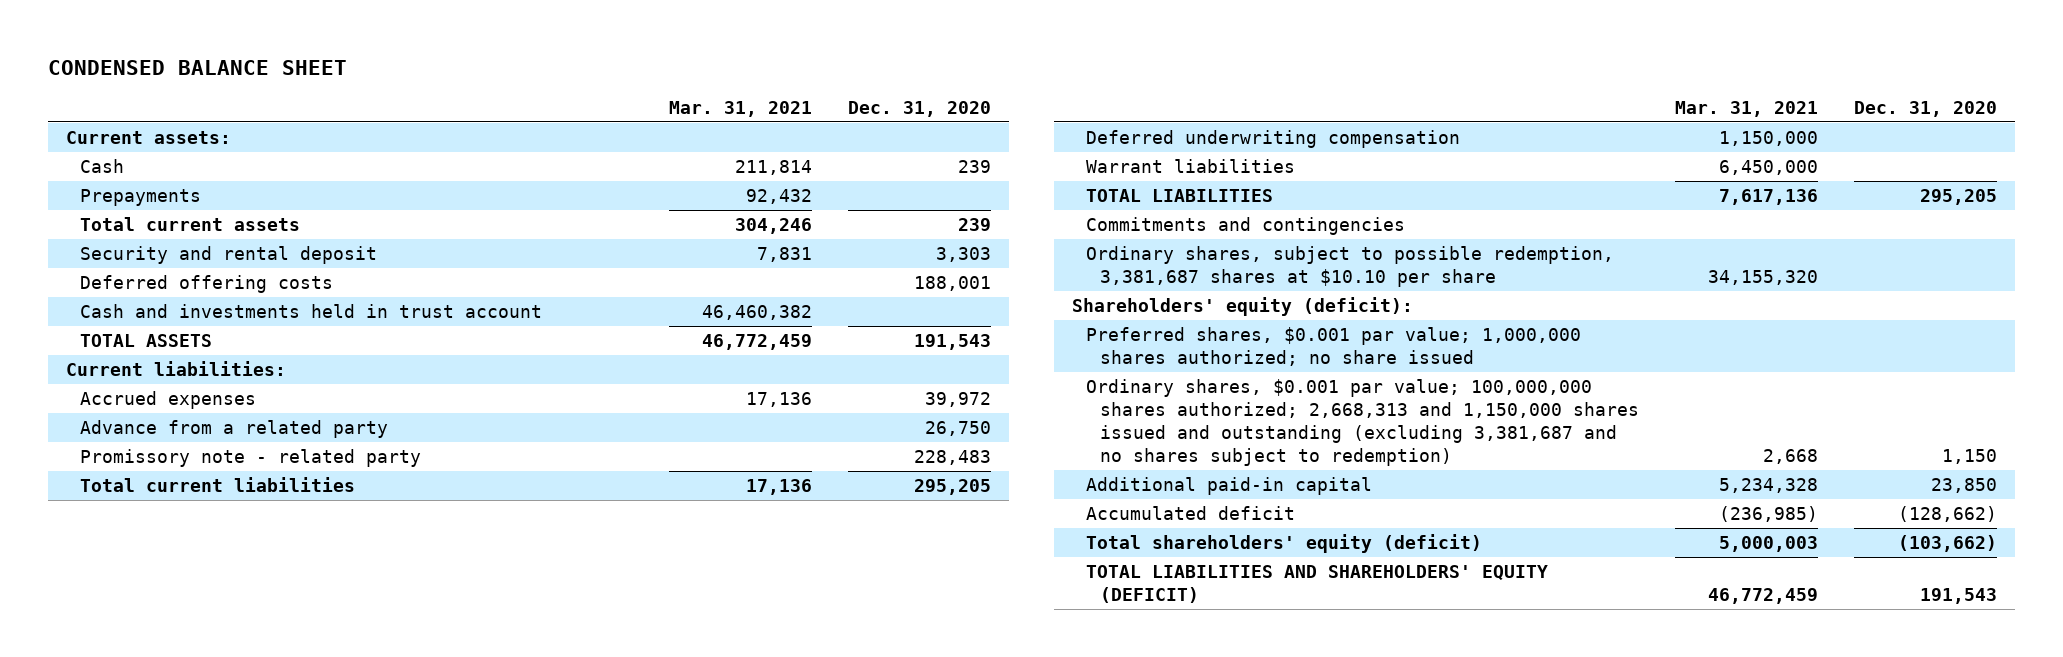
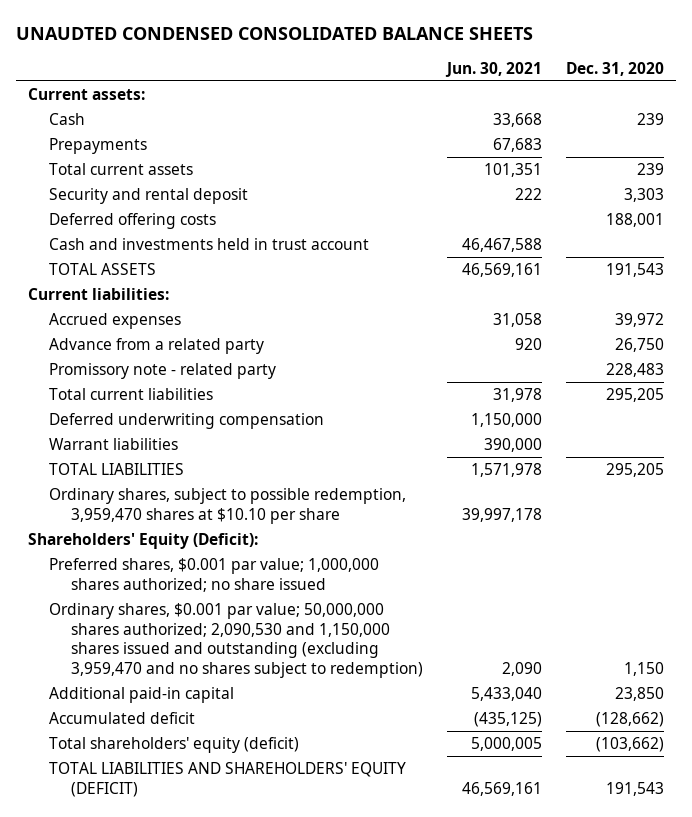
- CONDENSED BALANCE SHEET
+ UNAUDTED CONDENSED CONSOLIDATED BALANCE SHEETS
- | Mar. 31, 2021 | Dec. 31, 2020
+ | Jun. 30, 2021 | Dec. 31, 2020
- Commitments and contingencies
- Ordinary shares, subject to possible redemption, 3,381,687 shares at $10.10 per share | 34,155,320 |
- Shareholders' equity (deficit):
+ Ordinary shares, subject to possible redemption, 3,959,470 shares at $10.10 per share | 39,997,178 |
+ Shareholders' Equity (Deficit):
- Ordinary shares, $0.001 par value; 100,000,000 shares authorized; 2,668,313 and 1,150,000 shares issued and outstanding (excluding 3,381,687 and no shares subject to redemption) | 2,668 | 1,150
+ Ordinary shares, $0.001 par value; 50,000,000 shares authorized; 2,090,530 and 1,150,000 shares issued and outstanding (excluding 3,959,470 and no shares subject to redemption) | 2,090 | 1,150

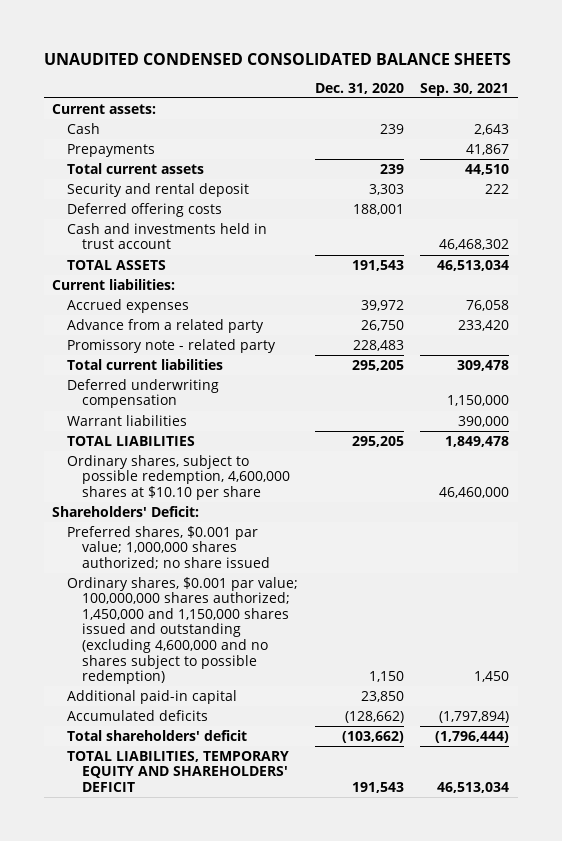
- UNAUDTED CONDENSED CONSOLIDATED BALANCE SHEETS
+ UNAUDITED CONDENSED CONSOLIDATED BALANCE SHEETS
- | Jun. 30, 2021 | Dec. 31, 2020
+ | Dec. 31, 2020 | Sep. 30, 2021
- Ordinary shares, subject to possible redemption, 3,959,470 shares at $10.10 per share | 39,997,178 |
- Shareholders' Equity (Deficit):
+ Ordinary shares, subject to possible redemption, 4,600,000 shares at $10.10 per share | | 46,460,000
+ Shareholders' Deficit:
- Ordinary shares, $0.001 par value; 50,000,000 shares authorized; 2,090,530 and 1,150,000 shares issued and outstanding (excluding 3,959,470 and no shares subject to redemption) | 2,090 | 1,150
+ Ordinary shares, $0.001 par value; 100,000,000 shares authorized; 1,450,000 and 1,150,000 shares issued and outstanding (excluding 4,600,000 and no shares subject to possible redemption) | 1,150 | 1,450
- Accumulated deficit | (435,125) | (128,662)
- Total shareholders' equity (deficit) | 5,000,005 | (103,662)
- TOTAL LIABILITIES AND SHAREHOLDERS' EQUITY (DEFICIT) | 46,569,161 | 191,543
+ Accumulated deficits | (128,662) | (1,797,894)
+ Total shareholders' deficit | (103,662) | (1,796,444)
+ TOTAL LIABILITIES, TEMPORARY EQUITY AND SHAREHOLDERS' DEFICIT | 191,543 | 46,513,034

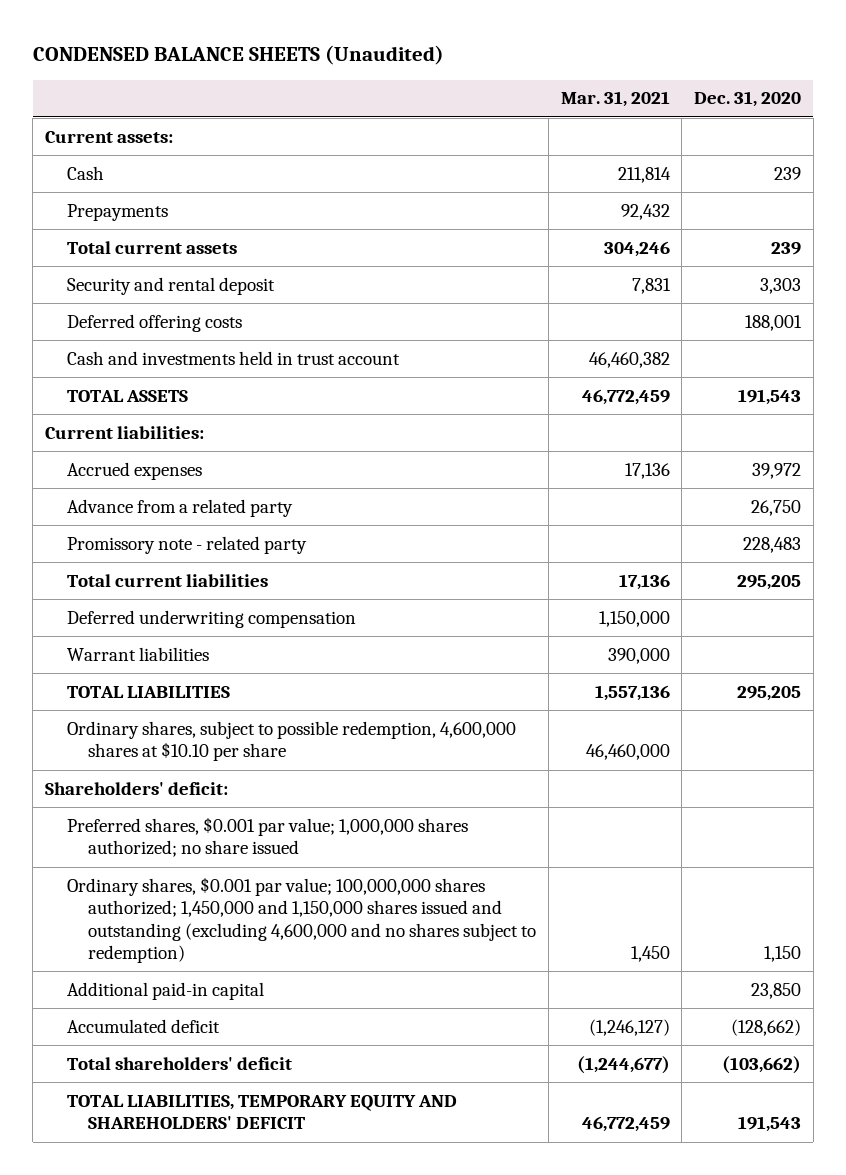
- UNAUDITED CONDENSED CONSOLIDATED BALANCE SHEETS
+ CONDENSED BALANCE SHEETS (Unaudited)
- | Dec. 31, 2020 | Sep. 30, 2021
+ | Mar. 31, 2021 | Dec. 31, 2020
- Shareholders' Deficit:
+ Shareholders' deficit:
- Ordinary shares, $0.001 par value; 100,000,000 shares authorized; 1,450,000 and 1,150,000 shares issued and outstanding (excluding 4,600,000 and no shares subject to possible redemption) | 1,150 | 1,450
+ Ordinary shares, $0.001 par value; 100,000,000 shares authorized; 1,450,000 and 1,150,000 shares issued and outstanding (excluding 4,600,000 and no shares subject to redemption) | 1,450 | 1,150
- Accumulated deficits | (128,662) | (1,797,894)
+ Accumulated deficit | (1,246,127) | (128,662)

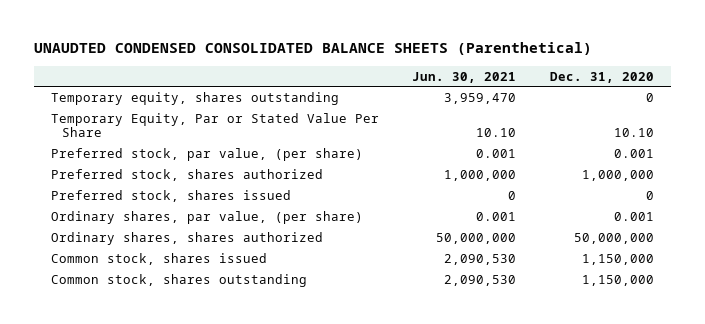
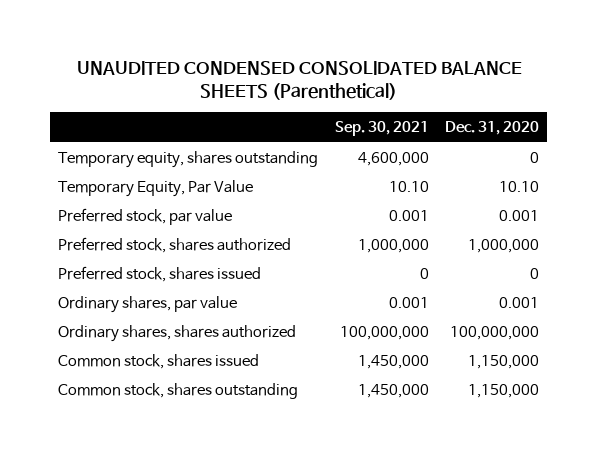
- UNAUDTED CONDENSED CONSOLIDATED BALANCE SHEETS (Parenthetical)
+ UNAUDITED CONDENSED CONSOLIDATED BALANCE SHEETS (Parenthetical)
- | Jun. 30, 2021 | Dec. 31, 2020
+ | Sep. 30, 2021 | Dec. 31, 2020
- Temporary Equity, Par or Stated Value Per Share | 10.10 | 10.10
- Preferred stock, par value, (per share) | 0.001 | 0.001
+ Temporary Equity, Par Value | 10.10 | 10.10
+ Preferred stock, par value | 0.001 | 0.001
- Ordinary shares, par value, (per share) | 0.001 | 0.001
- Ordinary shares, shares authorized | 50,000,000 | 50,000,000
+ Ordinary shares, par value | 0.001 | 0.001
+ Ordinary shares, shares authorized | 100,000,000 | 100,000,000

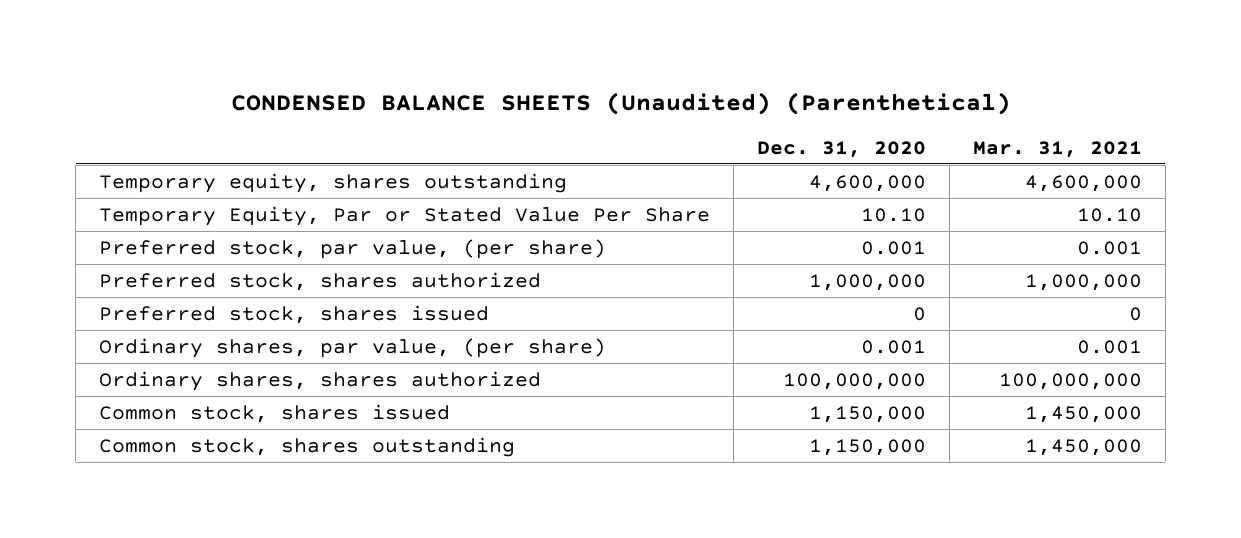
- UNAUDITED CONDENSED CONSOLIDATED BALANCE SHEETS (Parenthetical)
+ CONDENSED BALANCE SHEETS (Unaudited) (Parenthetical)
- | Sep. 30, 2021 | Dec. 31, 2020
+ | Dec. 31, 2020 | Mar. 31, 2021
- Temporary equity, shares outstanding | 4,600,000 | 0
- Temporary Equity, Par Value | 10.10 | 10.10
- Preferred stock, par value | 0.001 | 0.001
+ Temporary equity, shares outstanding | 4,600,000 | 4,600,000
+ Temporary Equity, Par or Stated Value Per Share | 10.10 | 10.10
+ Preferred stock, par value, (per share) | 0.001 | 0.001
- Ordinary shares, par value | 0.001 | 0.001
+ Ordinary shares, par value, (per share) | 0.001 | 0.001

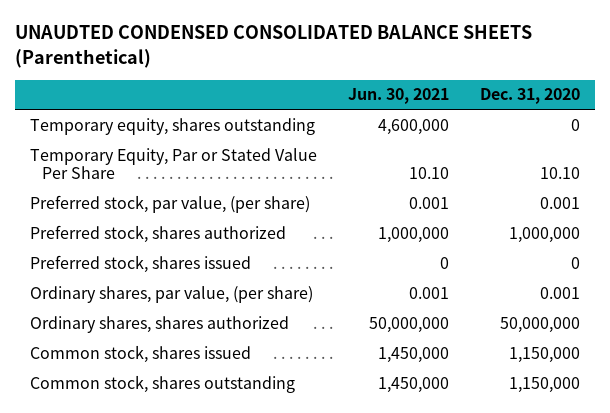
- CONDENSED BALANCE SHEETS (Unaudited) (Parenthetical)
+ UNAUDTED CONDENSED CONSOLIDATED BALANCE SHEETS (Parenthetical)
- | Dec. 31, 2020 | Mar. 31, 2021
+ | Jun. 30, 2021 | Dec. 31, 2020
- Temporary equity, shares outstanding | 4,600,000 | 4,600,000
+ Temporary equity, shares outstanding | 4,600,000 | 0
- Ordinary shares, shares authorized | 100,000,000 | 100,000,000
+ Ordinary shares, shares authorized | 50,000,000 | 50,000,000

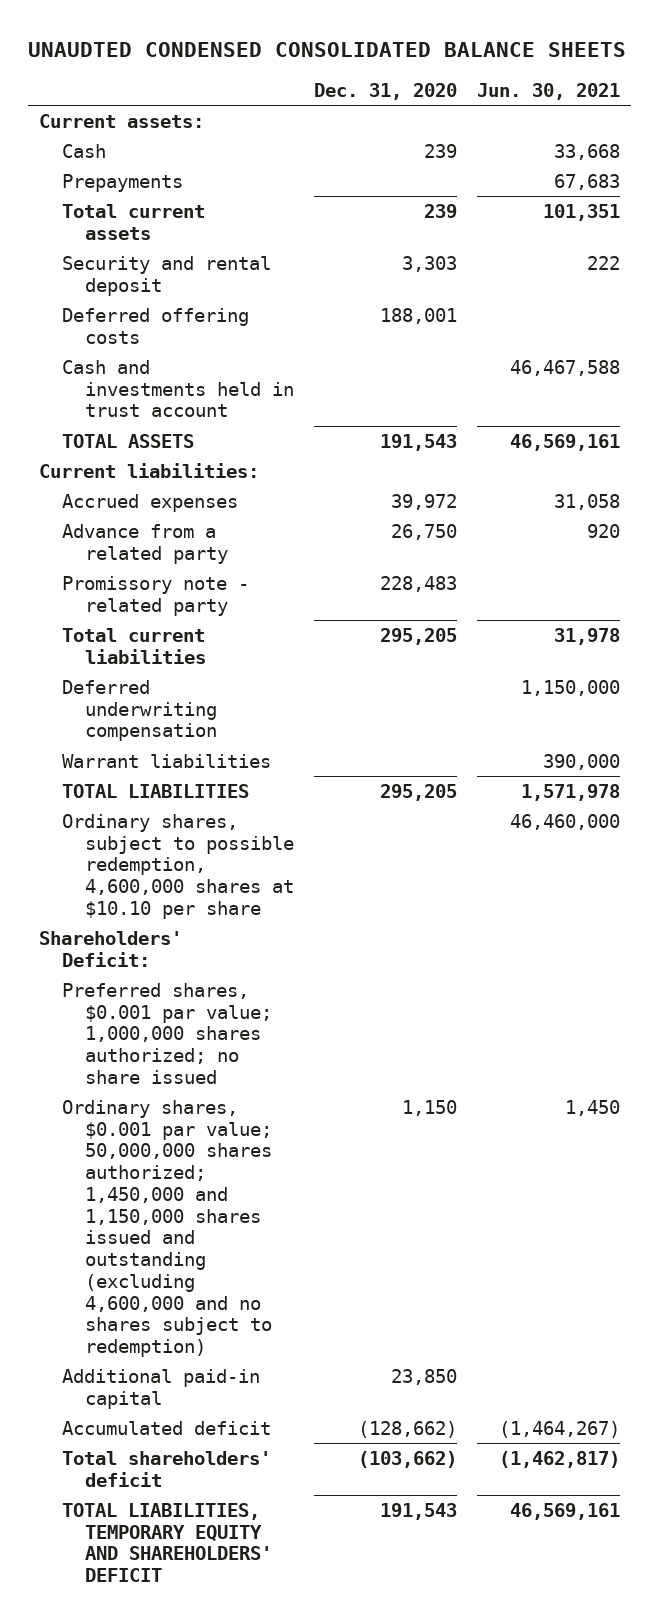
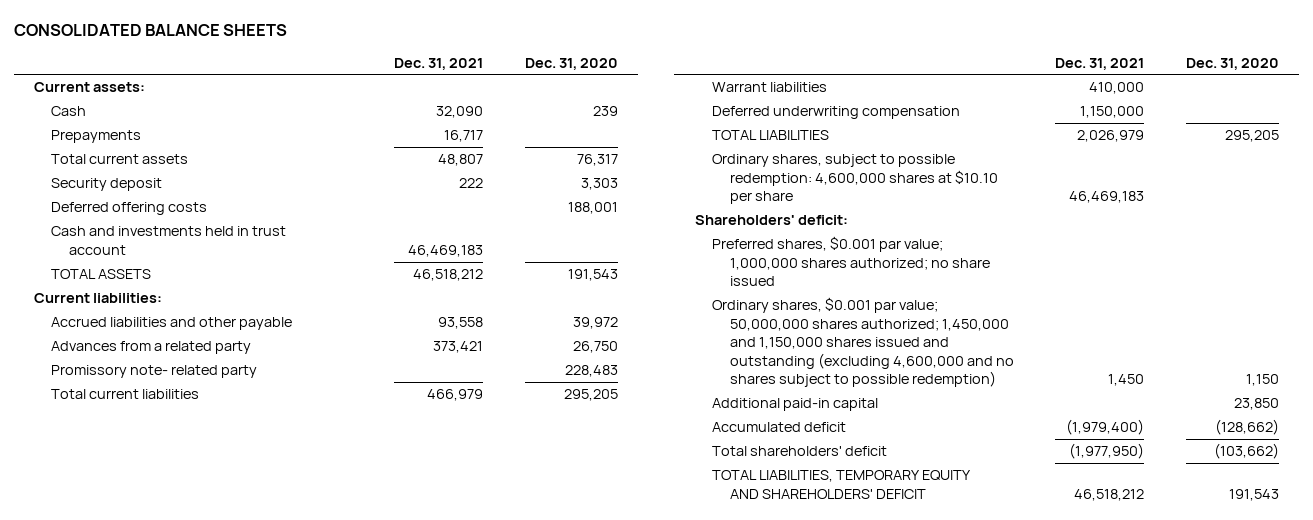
- UNAUDTED CONDENSED CONSOLIDATED BALANCE SHEETS
+ CONSOLIDATED BALANCE SHEETS
- | Dec. 31, 2020 | Jun. 30, 2021
+ | Dec. 31, 2021 | Dec. 31, 2020
- Total current assets | 239 | 101,351
- Security and rental deposit | 3,303 | 222
+ Total current assets | 48,807 | 76,317
+ Security deposit | 222 | 3,303
- Accrued expenses | 39,972 | 31,058
- Advance from a related party | 26,750 | 920
- Promissory note - related party | 228,483 |
+ Accrued liabilities and other payable | 93,558 | 39,972
+ Advances from a related party | 373,421 | 26,750
+ Promissory note- related party | | 228,483
moved down: Deferred underwriting compensation | 1,150,000 |
- Ordinary shares, subject to possible redemption, 4,600,000 shares at $10.10 per share | | 46,460,000
- Shareholders' Deficit:
+ Ordinary shares, subject to possible redemption: 4,600,000 shares at $10.10 per share | 46,469,183 |
+ Shareholders' deficit:
- Ordinary shares, $0.001 par value; 50,000,000 shares authorized; 1,450,000 and 1,150,000 shares issued and outstanding (excluding 4,600,000 and no shares subject to redemption) | 1,150 | 1,450
+ Ordinary shares, $0.001 par value; 50,000,000 shares authorized; 1,450,000 and 1,150,000 shares issued and outstanding (excluding 4,600,000 and no shares subject to possible redemption) | 1,450 | 1,150

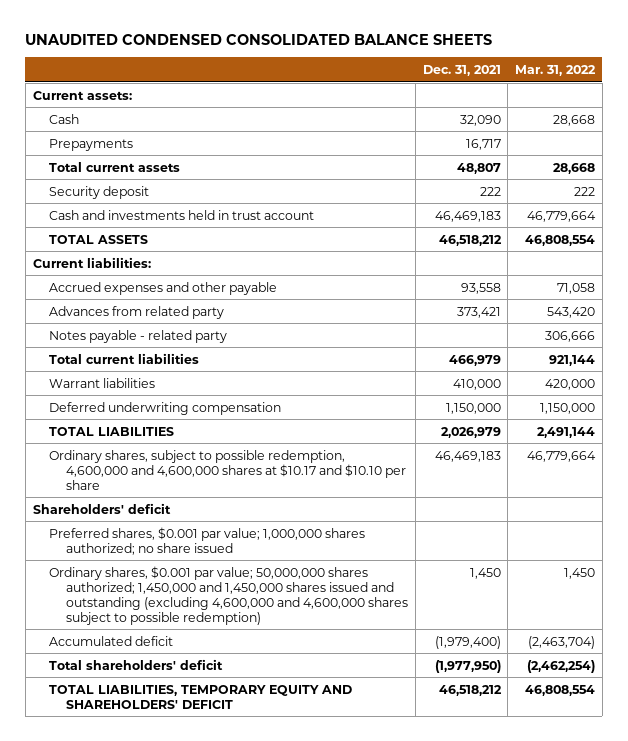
- CONSOLIDATED BALANCE SHEETS
+ UNAUDITED CONDENSED CONSOLIDATED BALANCE SHEETS
- | Dec. 31, 2021 | Dec. 31, 2020
+ | Dec. 31, 2021 | Mar. 31, 2022
- Deferred offering costs | | 188,001
- Accrued liabilities and other payable | 93,558 | 39,972
- Advances from a related party | 373,421 | 26,750
- Promissory note- related party | | 228,483
+ Accrued expenses and other payable | 93,558 | 71,058
+ Advances from related party | 373,421 | 543,420
+ Notes payable - related party | | 306,666
- Ordinary shares, subject to possible redemption: 4,600,000 shares at $10.10 per share | 46,469,183 |
- Shareholders' deficit:
+ Ordinary shares, subject to possible redemption, 4,600,000 and 4,600,000 shares at $10.17 and $10.10 per share | 46,469,183 | 46,779,664
+ Shareholders' deficit
- Ordinary shares, $0.001 par value; 50,000,000 shares authorized; 1,450,000 and 1,150,000 shares issued and outstanding (excluding 4,600,000 and no shares subject to possible redemption) | 1,450 | 1,150
- Additional paid-in capital | | 23,850
+ Ordinary shares, $0.001 par value; 50,000,000 shares authorized; 1,450,000 and 1,450,000 shares issued and outstanding (excluding 4,600,000 and 4,600,000 shares subject to possible redemption) | 1,450 | 1,450

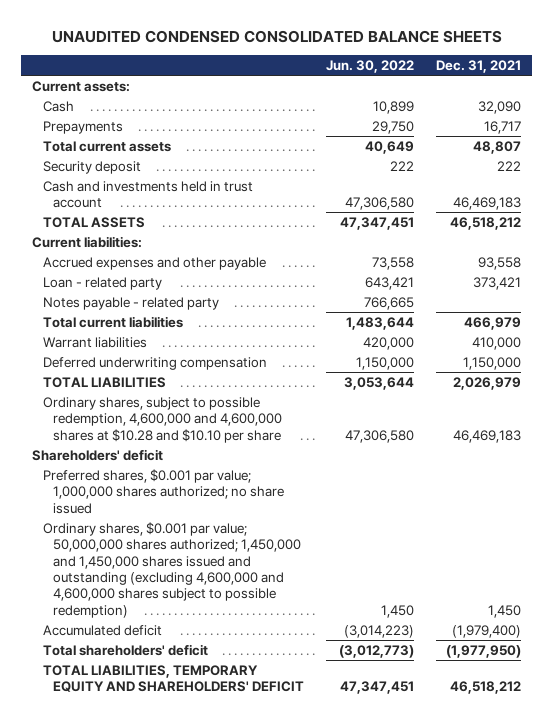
- | Dec. 31, 2021 | Mar. 31, 2022
+ | Jun. 30, 2022 | Dec. 31, 2021
- Advances from related party | 373,421 | 543,420
+ Loan - related party | 643,421 | 373,421
- Ordinary shares, subject to possible redemption, 4,600,000 and 4,600,000 shares at $10.17 and $10.10 per share | 46,469,183 | 46,779,664
+ Ordinary shares, subject to possible redemption, 4,600,000 and 4,600,000 shares at $10.28 and $10.10 per share | 47,306,580 | 46,469,183

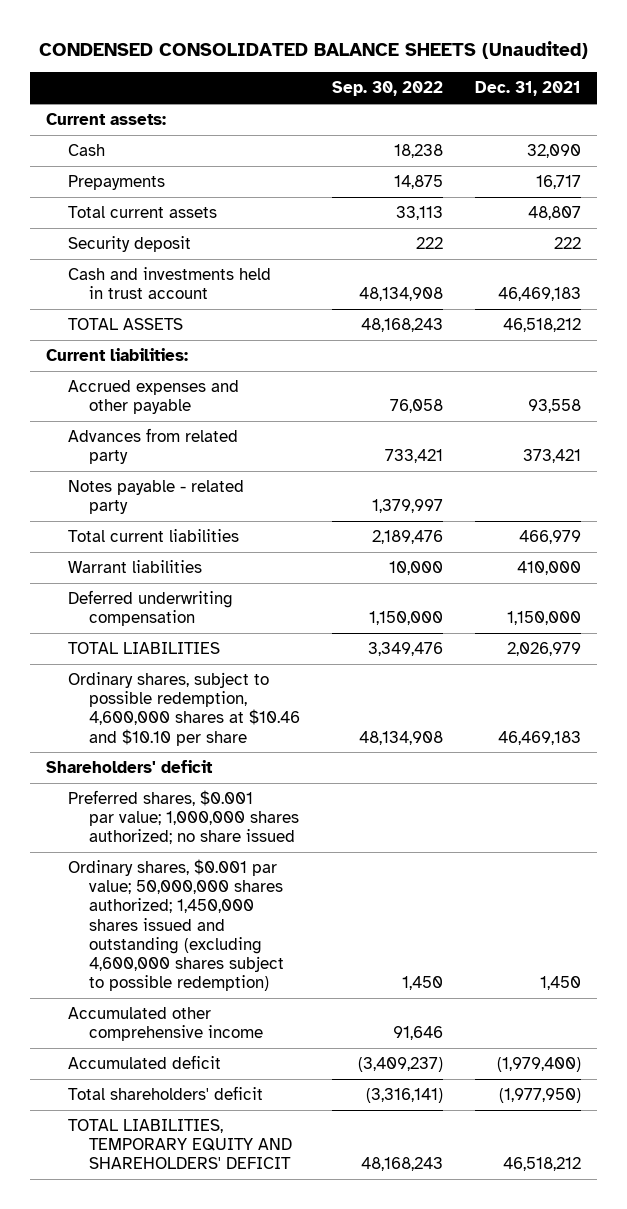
- UNAUDITED CONDENSED CONSOLIDATED BALANCE SHEETS
+ CONDENSED CONSOLIDATED BALANCE SHEETS (Unaudited)
- | Jun. 30, 2022 | Dec. 31, 2021
+ | Sep. 30, 2022 | Dec. 31, 2021
- Loan - related party | 643,421 | 373,421
+ Advances from related party | 733,421 | 373,421
- Ordinary shares, subject to possible redemption, 4,600,000 and 4,600,000 shares at $10.28 and $10.10 per share | 47,306,580 | 46,469,183
+ Ordinary shares, subject to possible redemption, 4,600,000 shares at $10.46 and $10.10 per share | 48,134,908 | 46,469,183
- Ordinary shares, $0.001 par value; 50,000,000 shares authorized; 1,450,000 and 1,450,000 shares issued and outstanding (excluding 4,600,000 and 4,600,000 shares subject to possible redemption) | 1,450 | 1,450
+ Ordinary shares, $0.001 par value; 50,000,000 shares authorized; 1,450,000 shares issued and outstanding (excluding 4,600,000 shares subject to possible redemption) | 1,450 | 1,450
+ Accumulated other comprehensive income | 91,646 |

